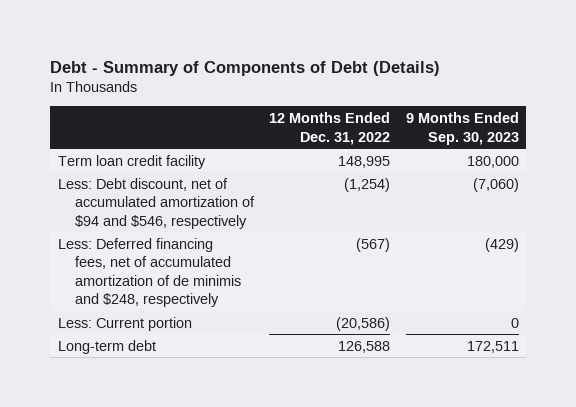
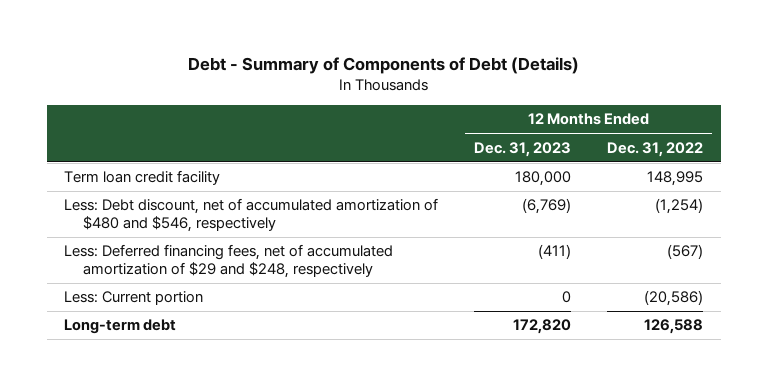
- | 12 Months Ended Dec. 31, 2022 | 9 Months Ended Sep. 30, 2023
+ | 12 Months Ended Dec. 31, 2023 | 12 Months Ended Dec. 31, 2022
- Less: Debt discount, net of accumulated amortization of $94 and $546, respectively | (1,254) | (7,060)
- Less: Deferred financing fees, net of accumulated amortization of de minimis and $248, respectively | (567) | (429)
+ Less: Debt discount, net of accumulated amortization of $480 and $546, respectively | (6,769) | (1,254)
+ Less: Deferred financing fees, net of accumulated amortization of $29 and $248, respectively | (411) | (567)

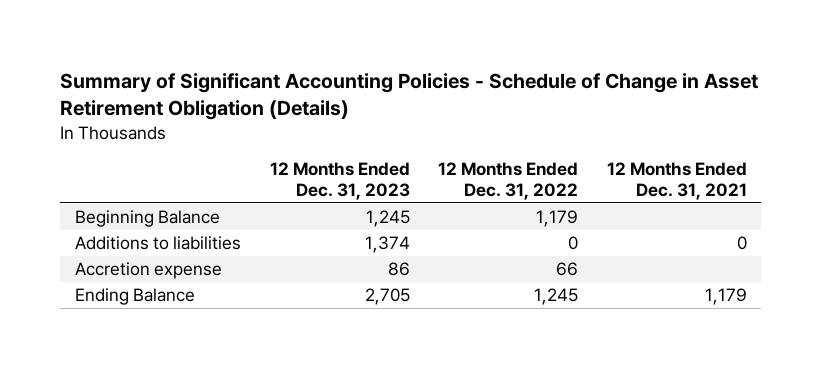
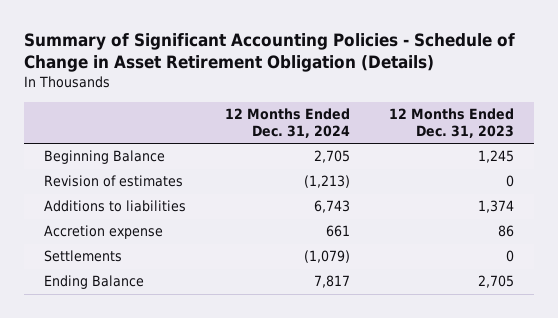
- | 12 Months Ended Dec. 31, 2023 | 12 Months Ended Dec. 31, 2022 | 12 Months Ended Dec. 31, 2021
+ | 12 Months Ended Dec. 31, 2024 | 12 Months Ended Dec. 31, 2023
+ Revision of estimates | (1,213) | 0
+ Settlements | (1,079) | 0

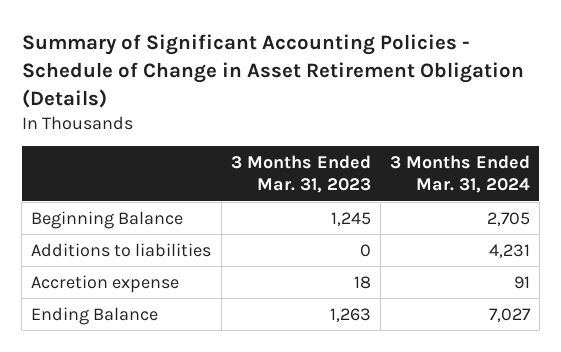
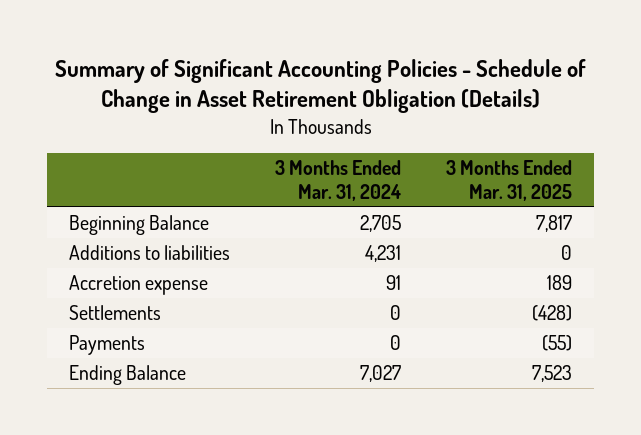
- | 3 Months Ended Mar. 31, 2023 | 3 Months Ended Mar. 31, 2024
+ | 3 Months Ended Mar. 31, 2024 | 3 Months Ended Mar. 31, 2025
+ Settlements | 0 | (428)
+ Payments | 0 | (55)

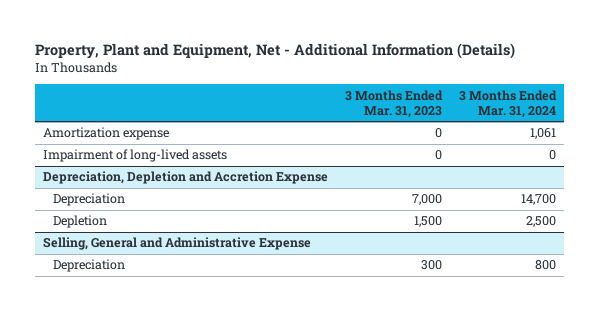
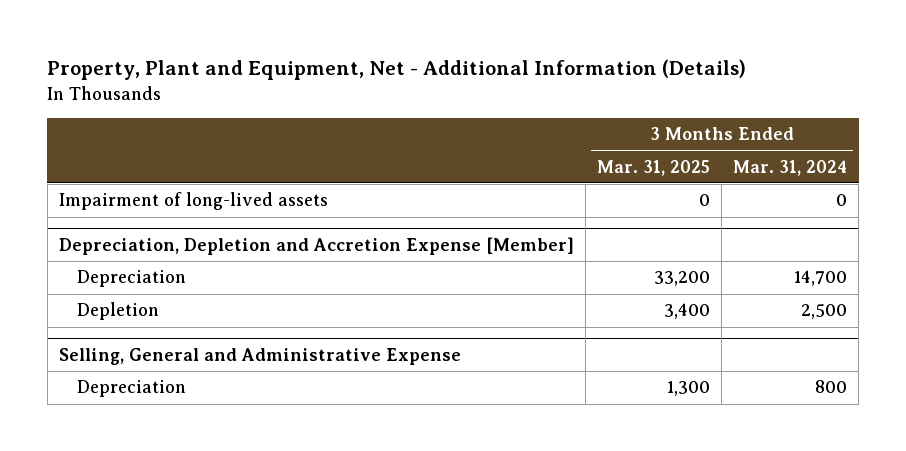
- | 3 Months Ended Mar. 31, 2023 | 3 Months Ended Mar. 31, 2024
+ | 3 Months Ended Mar. 31, 2025 | 3 Months Ended Mar. 31, 2024
- Amortization expense | 0 | 1,061
- Depreciation, Depletion and Accretion Expense
+ Depreciation, Depletion and Accretion Expense [Member]

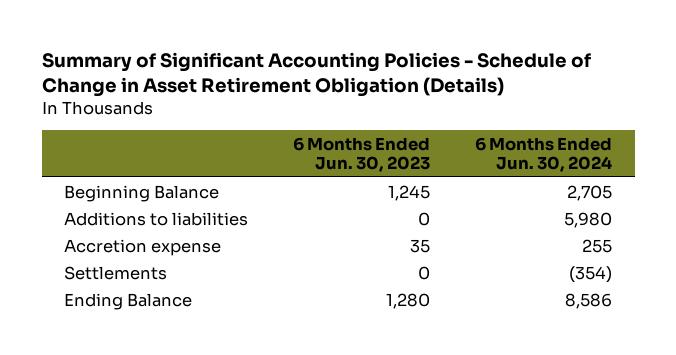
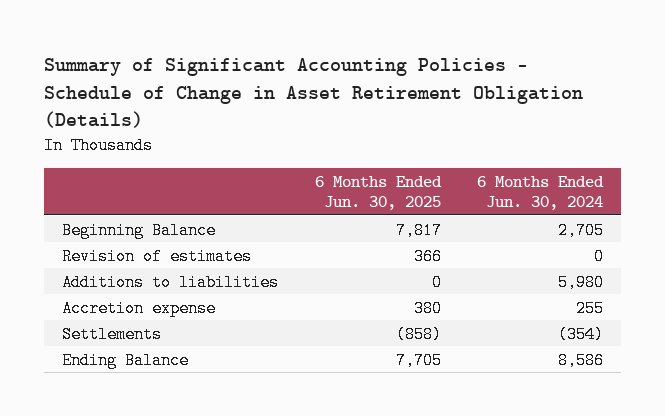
- | 6 Months Ended Jun. 30, 2023 | 6 Months Ended Jun. 30, 2024
+ | 6 Months Ended Jun. 30, 2025 | 6 Months Ended Jun. 30, 2024
+ Revision of estimates | 366 | 0

